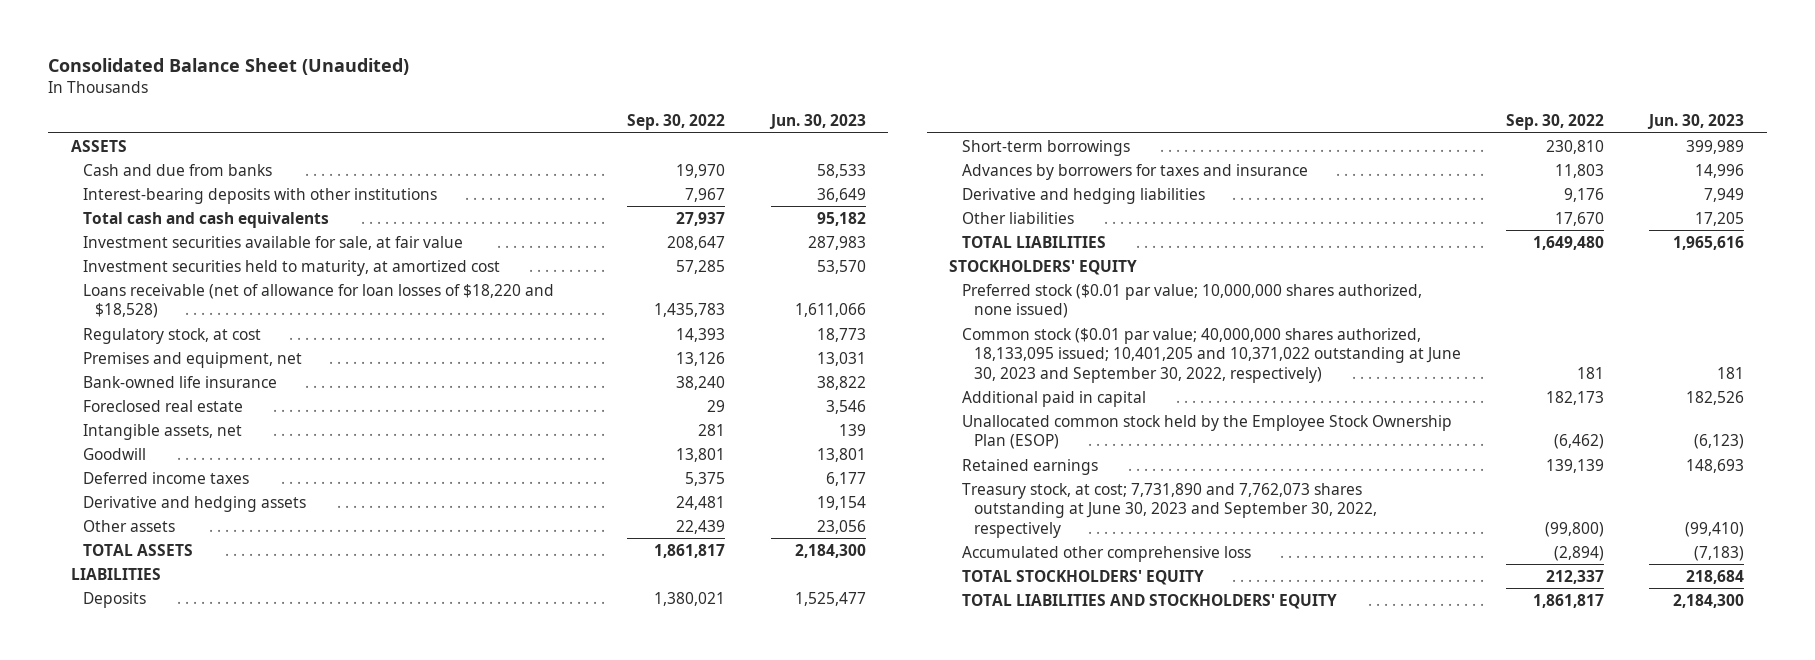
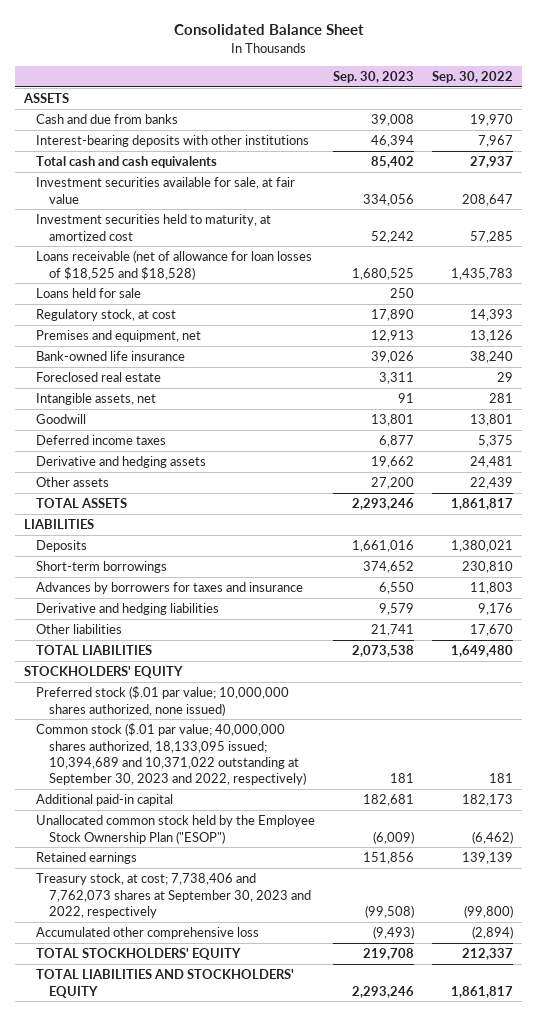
- Consolidated Balance Sheet (Unaudited)
+ Consolidated Balance Sheet
- | Sep. 30, 2022 | Jun. 30, 2023
+ | Sep. 30, 2023 | Sep. 30, 2022
- Loans receivable (net of allowance for loan losses of $18,220 and $18,528) | 1,435,783 | 1,611,066
+ Loans receivable (net of allowance for loan losses of $18,525 and $18,528) | 1,680,525 | 1,435,783
+ Loans held for sale | 250 |
- Preferred stock ($0.01 par value; 10,000,000 shares authorized, none issued)
- Common stock ($0.01 par value; 40,000,000 shares authorized, 18,133,095 issued; 10,401,205 and 10,371,022 outstanding at June 30, 2023 and September 30, 2022, respectively) | 181 | 181
- Additional paid in capital | 182,173 | 182,526
- Unallocated common stock held by the Employee Stock Ownership Plan (ESOP) | (6,462) | (6,123)
+ Preferred stock ($.01 par value; 10,000,000 shares authorized, none issued)
+ Common stock ($.01 par value; 40,000,000 shares authorized, 18,133,095 issued; 10,394,689 and 10,371,022 outstanding at September 30, 2023 and 2022, respectively) | 181 | 181
+ Additional paid-in capital | 182,681 | 182,173
+ Unallocated common stock held by the Employee Stock Ownership Plan ("ESOP") | (6,009) | (6,462)
- Treasury stock, at cost; 7,731,890 and 7,762,073 shares outstanding at June 30, 2023 and September 30, 2022, respectively | (99,800) | (99,410)
+ Treasury stock, at cost; 7,738,406 and 7,762,073 shares at September 30, 2023 and 2022, respectively | (99,508) | (99,800)

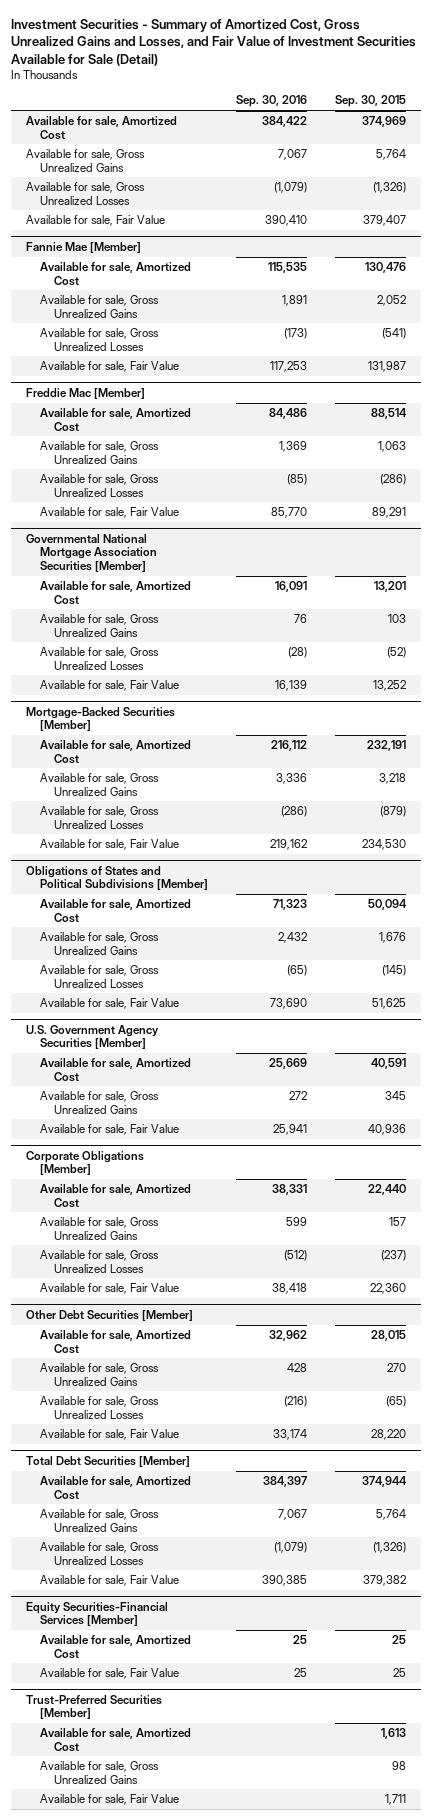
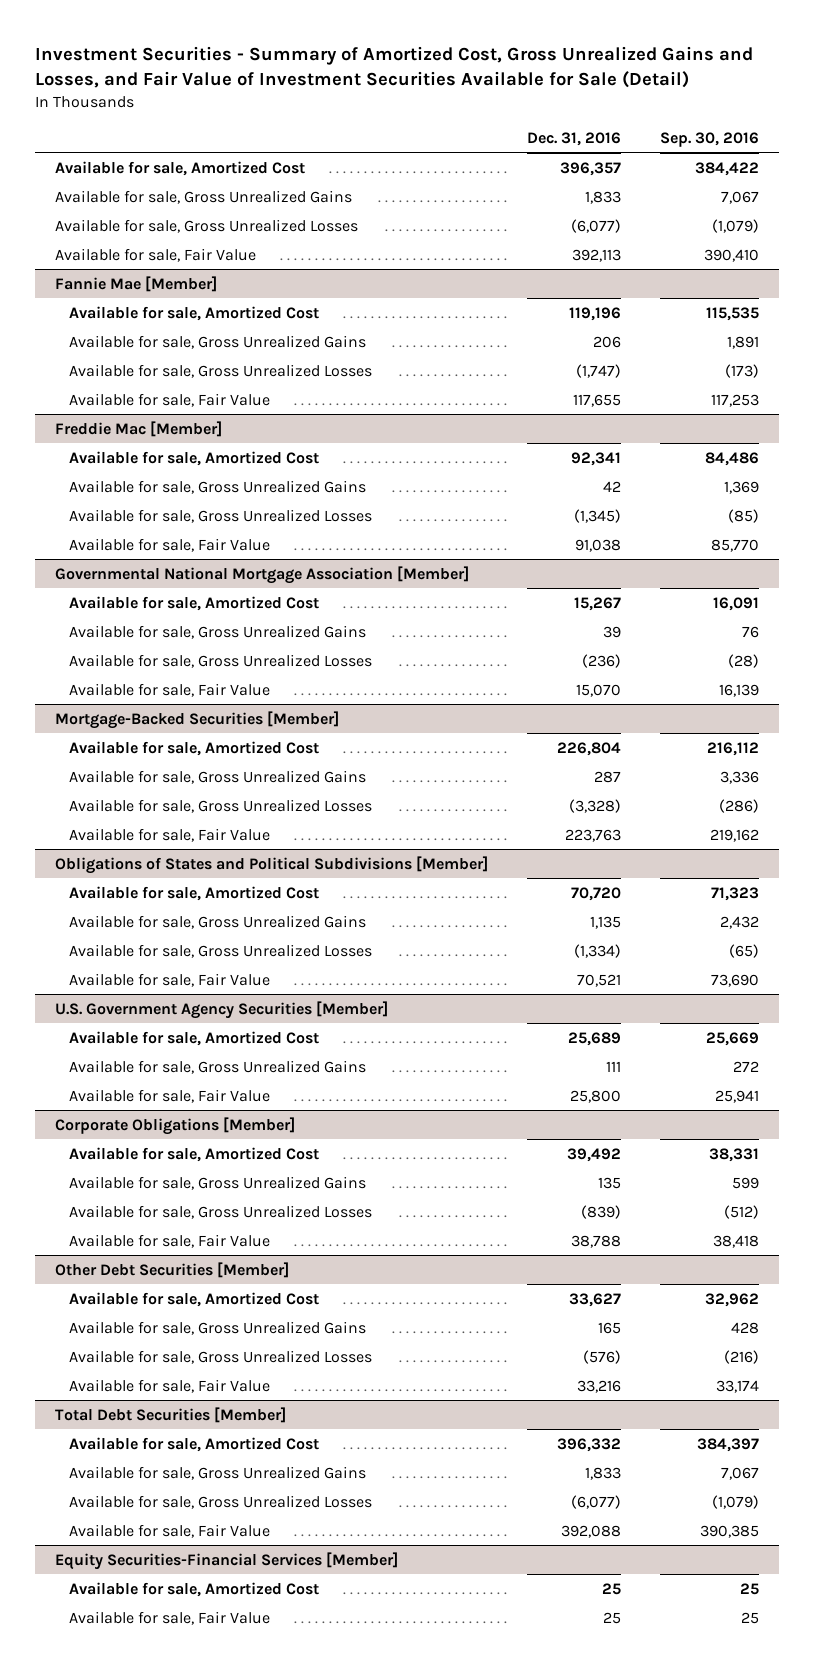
- | Sep. 30, 2016 | Sep. 30, 2015
+ | Dec. 31, 2016 | Sep. 30, 2016
- Governmental National Mortgage Association Securities [Member]
+ Governmental National Mortgage Association [Member]
- Trust-Preferred Securities [Member]
- Available for sale, Amortized Cost | | 1,613
- Available for sale, Gross Unrealized Gains | | 98
- Available for sale, Fair Value | | 1,711

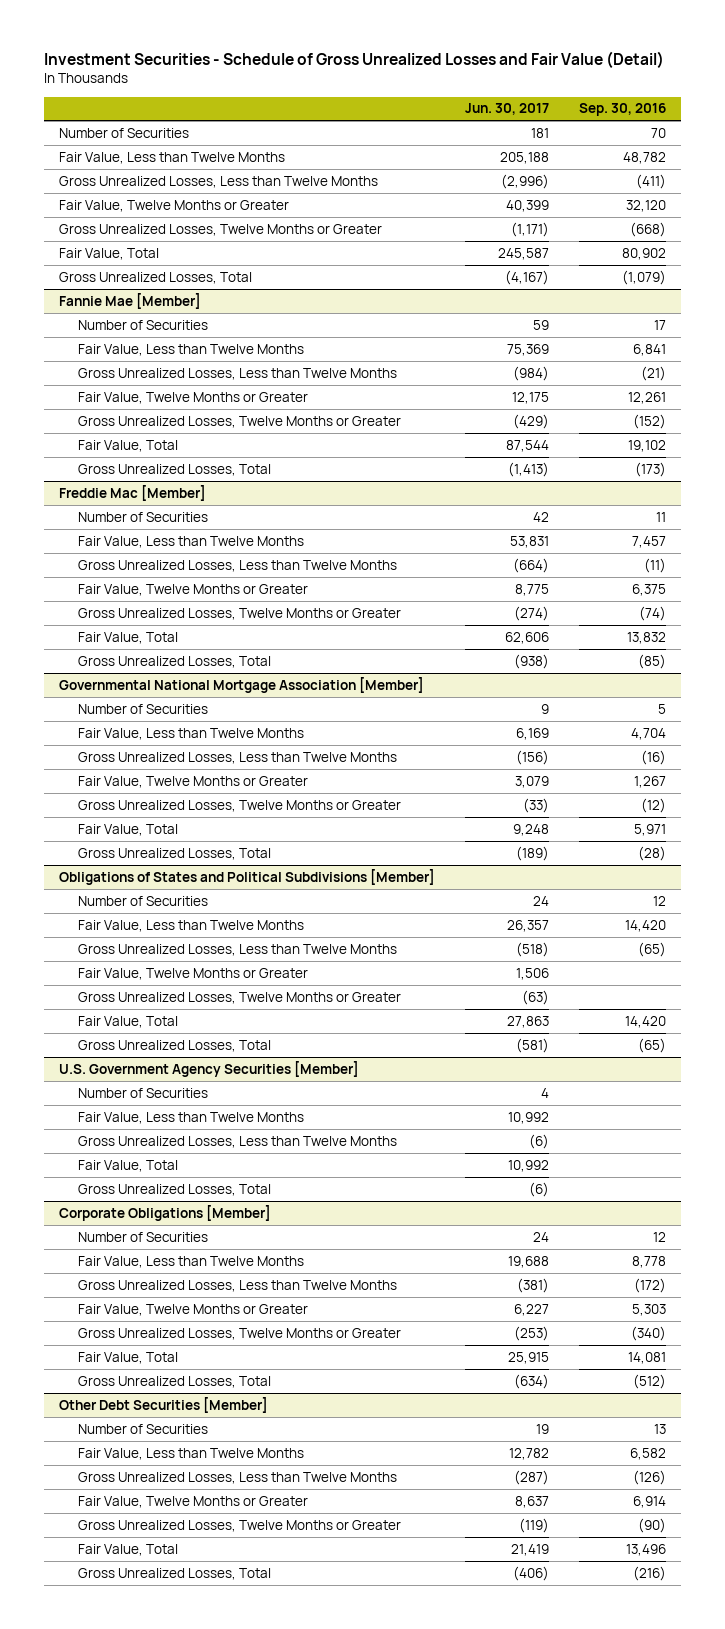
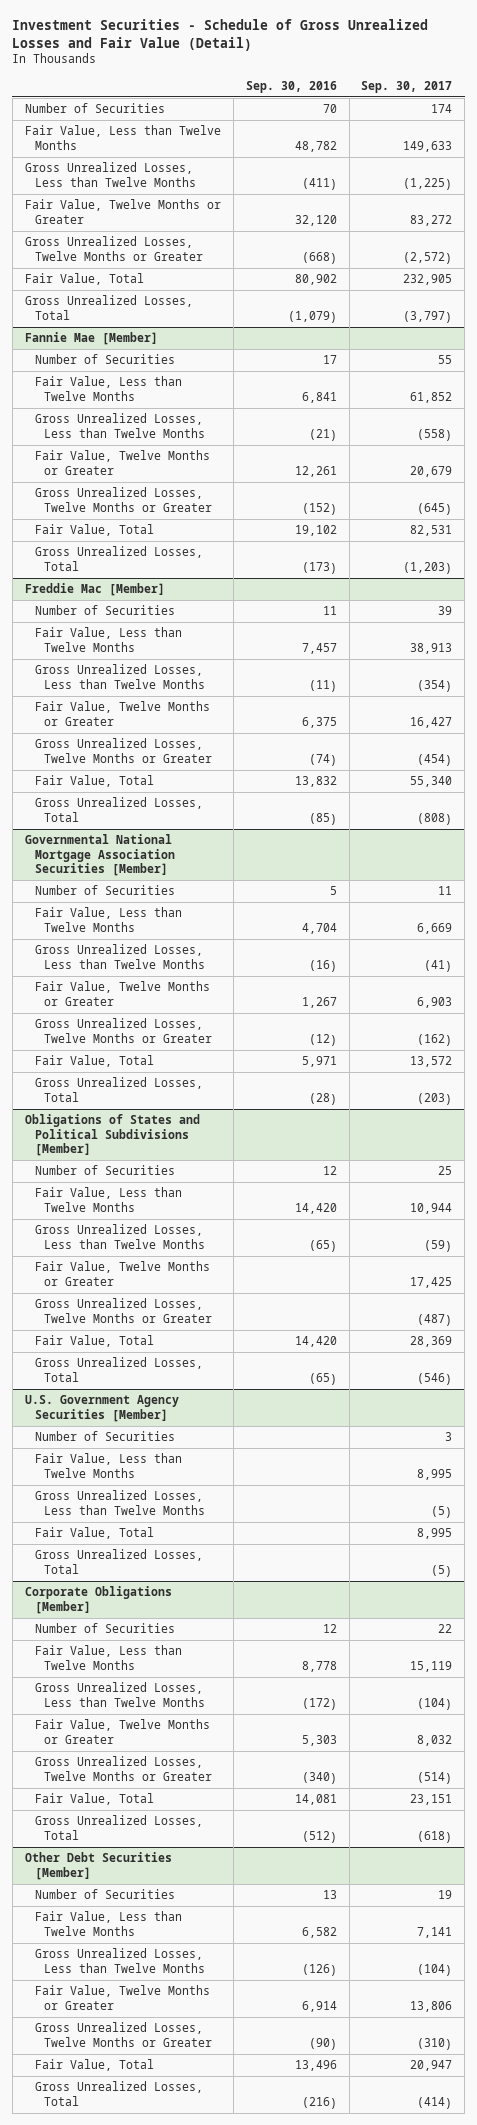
- | Jun. 30, 2017 | Sep. 30, 2016
+ | Sep. 30, 2016 | Sep. 30, 2017
- Governmental National Mortgage Association [Member]
+ Governmental National Mortgage Association Securities [Member]

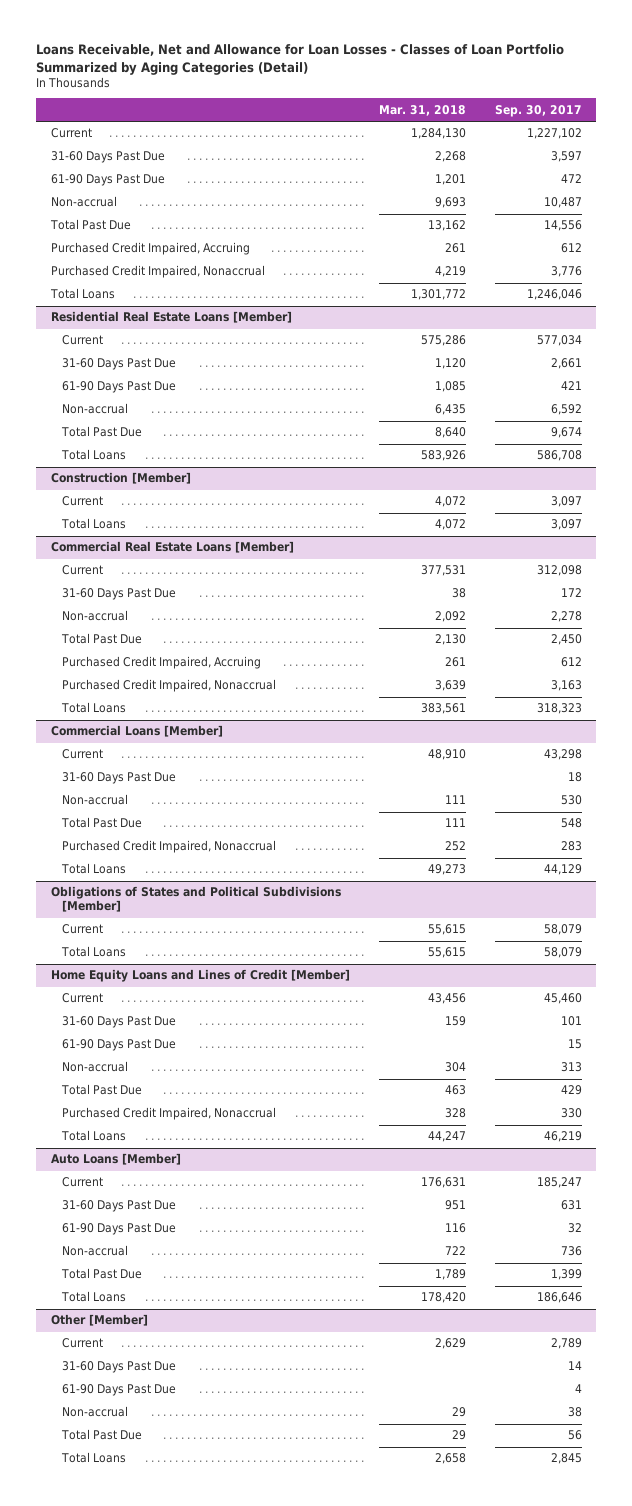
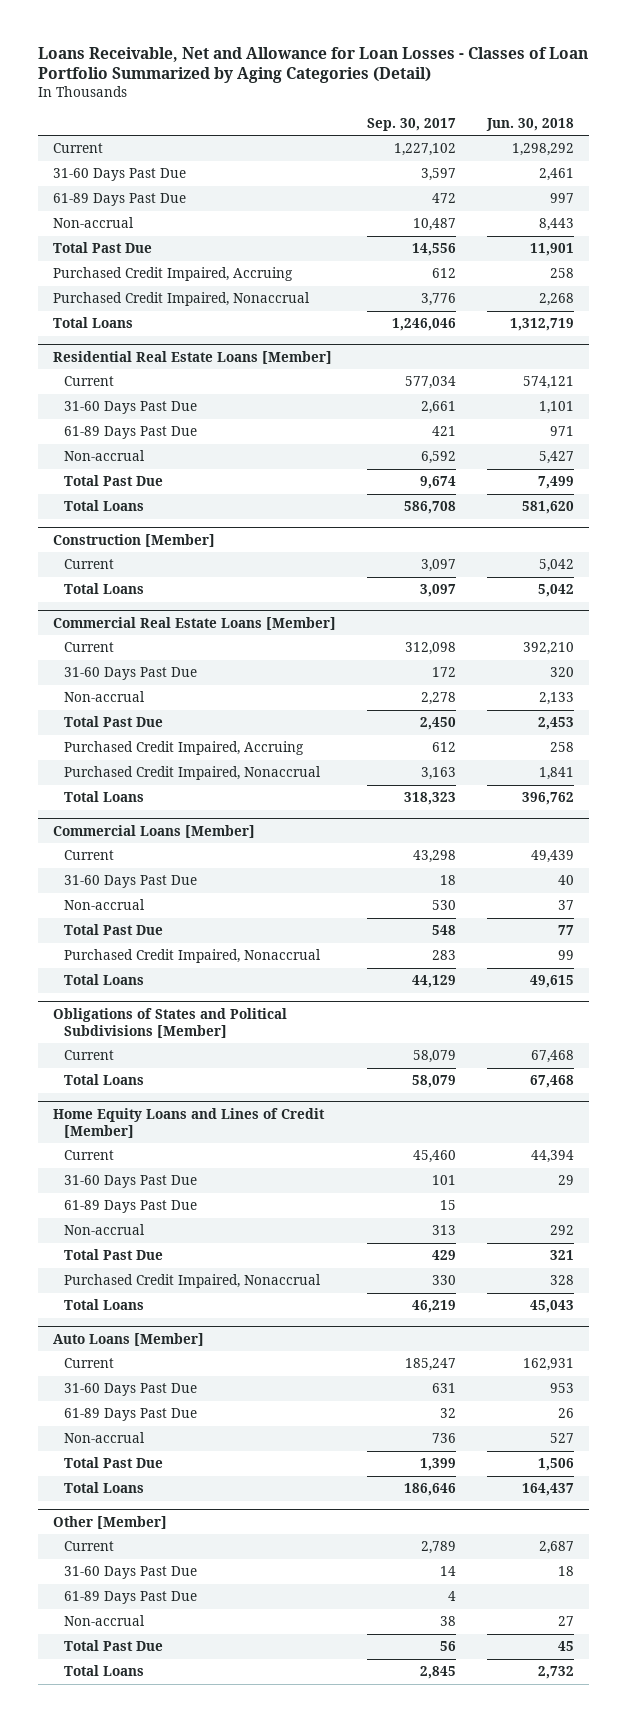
- | Mar. 31, 2018 | Sep. 30, 2017
+ | Sep. 30, 2017 | Jun. 30, 2018
- 61-90 Days Past Due | 1,201 | 472
+ 61-89 Days Past Due | 472 | 997
@ Residential Real Estate Loans [Member]
- 61-90 Days Past Due | 1,085 | 421
+ 61-89 Days Past Due | 421 | 971
@ Home Equity Loans and Lines of Credit [Member]
- 61-90 Days Past Due | | 15
+ 61-89 Days Past Due | 15 |
@ Auto Loans [Member]
- 61-90 Days Past Due | 116 | 32
+ 61-89 Days Past Due | 32 | 26
@ Other [Member]
- 61-90 Days Past Due | | 4
+ 61-89 Days Past Due | 4 |

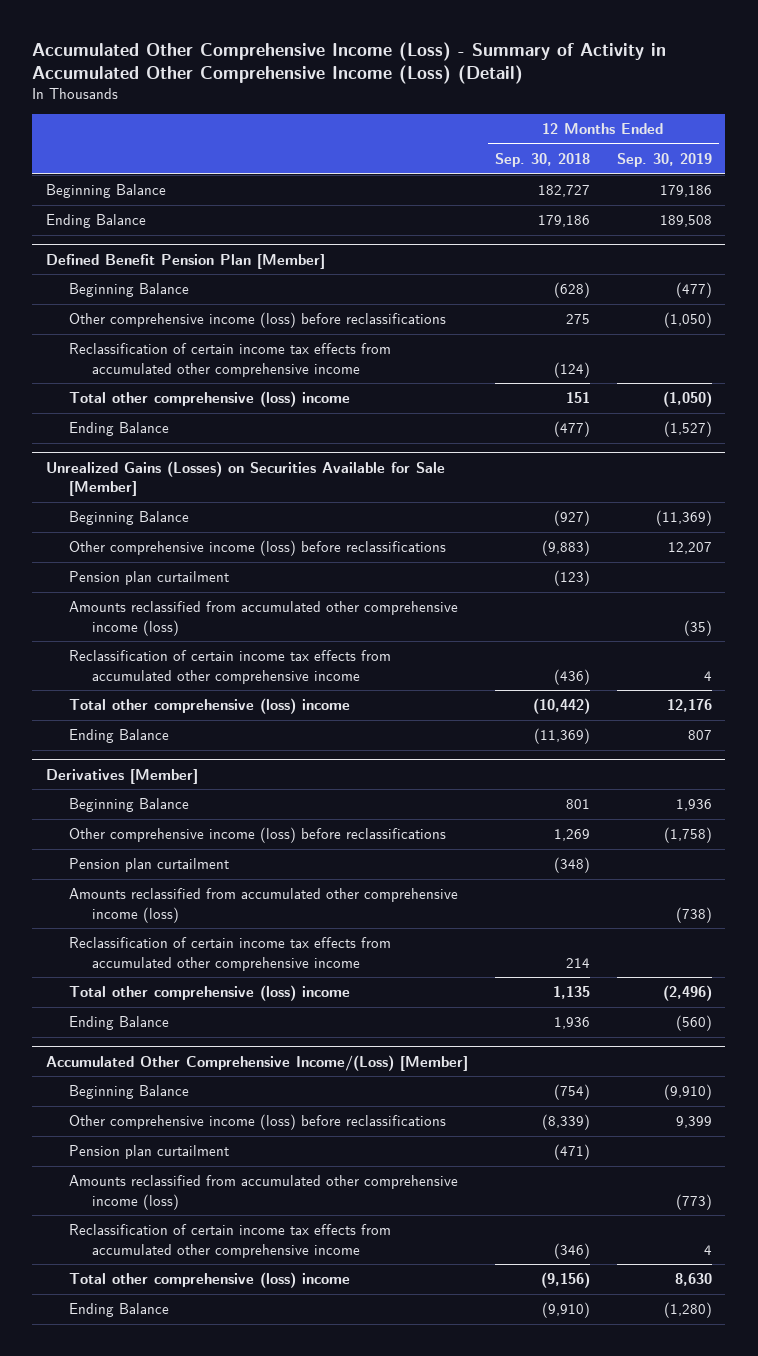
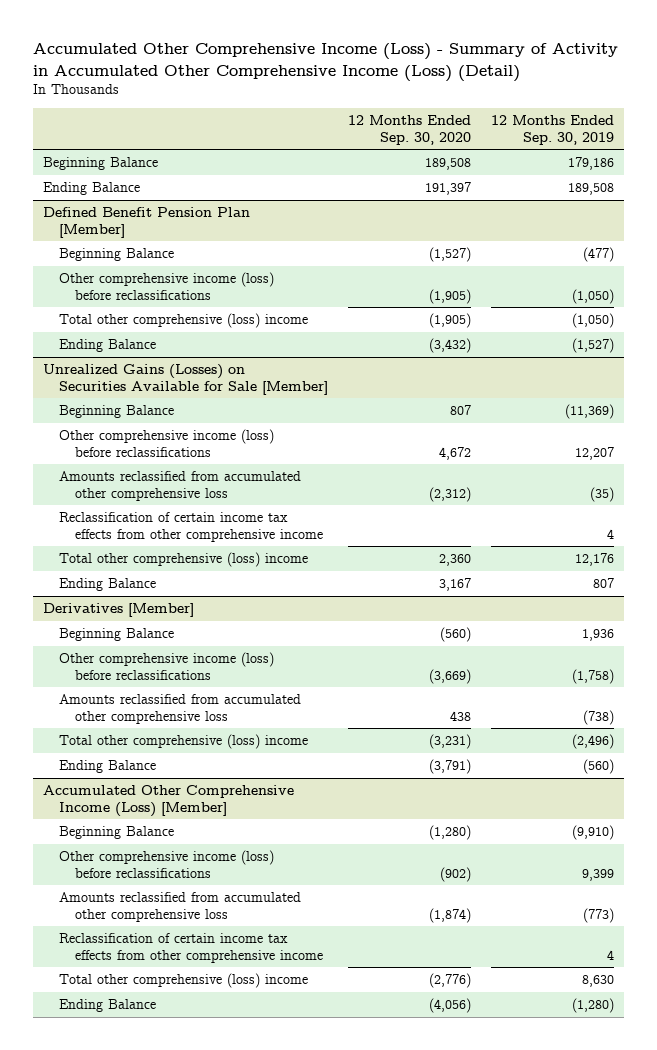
- | 12 Months Ended Sep. 30, 2018 | 12 Months Ended Sep. 30, 2019
+ | 12 Months Ended Sep. 30, 2020 | 12 Months Ended Sep. 30, 2019
@ Defined Benefit Pension Plan [Member]
- Reclassification of certain income tax effects from accumulated other comprehensive income | (124) |
@ Unrealized Gains (Losses) on Securities Available for Sale [Member]
- Pension plan curtailment | (123) |
- Amounts reclassified from accumulated other comprehensive income (loss) | | (35)
- Reclassification of certain income tax effects from accumulated other comprehensive income | (436) | 4
+ Amounts reclassified from accumulated other comprehensive loss | (2,312) | (35)
+ Reclassification of certain income tax effects from other comprehensive income | | 4
@ Derivatives [Member]
- Pension plan curtailment | (348) |
- Amounts reclassified from accumulated other comprehensive income (loss) | | (738)
- Reclassification of certain income tax effects from accumulated other comprehensive income | 214 |
+ Amounts reclassified from accumulated other comprehensive loss | 438 | (738)
- Accumulated Other Comprehensive Income/(Loss) [Member]
+ Accumulated Other Comprehensive Income (Loss) [Member]
- Pension plan curtailment | (471) |
- Amounts reclassified from accumulated other comprehensive income (loss) | | (773)
- Reclassification of certain income tax effects from accumulated other comprehensive income | (346) | 4
+ Amounts reclassified from accumulated other comprehensive loss | (1,874) | (773)
+ Reclassification of certain income tax effects from other comprehensive income | | 4

